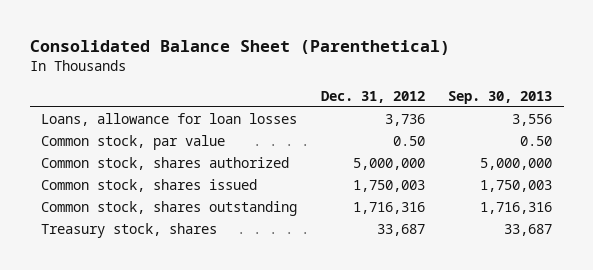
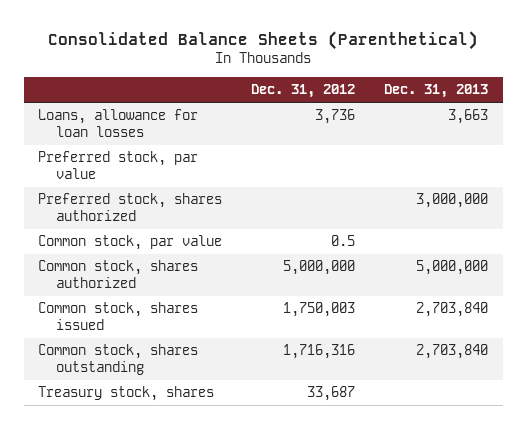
- Consolidated Balance Sheet (Parenthetical)
+ Consolidated Balance Sheets (Parenthetical)
- | Dec. 31, 2012 | Sep. 30, 2013
+ | Dec. 31, 2012 | Dec. 31, 2013
- Common stock, par value | 0.50 | 0.50
+ Preferred stock, par value
+ Preferred stock, shares authorized | | 3,000,000
+ Common stock, par value | 0.5 |

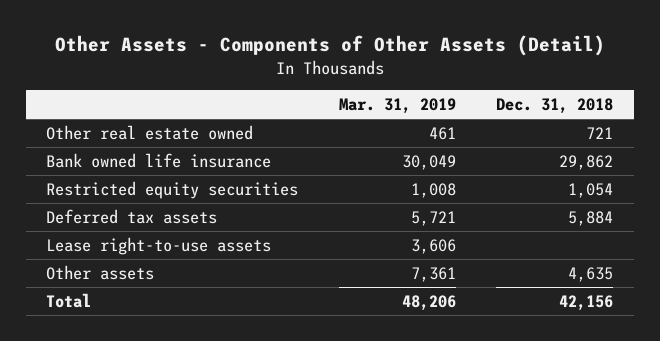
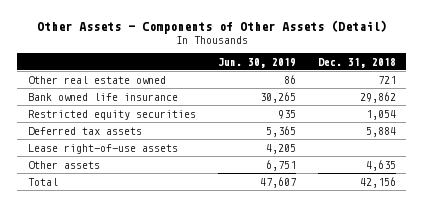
- | Mar. 31, 2019 | Dec. 31, 2018
+ | Jun. 30, 2019 | Dec. 31, 2018
- Lease right-to-use assets | 3,606 |
+ Lease right-of-use assets | 4,205 |

